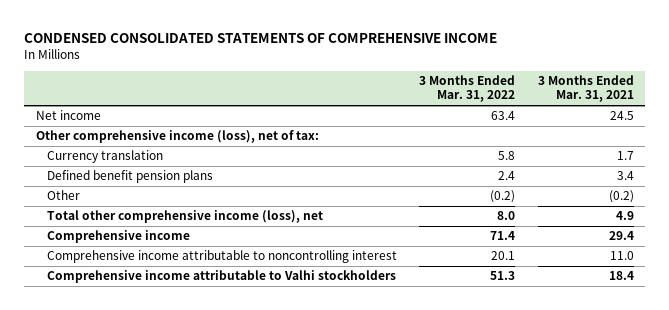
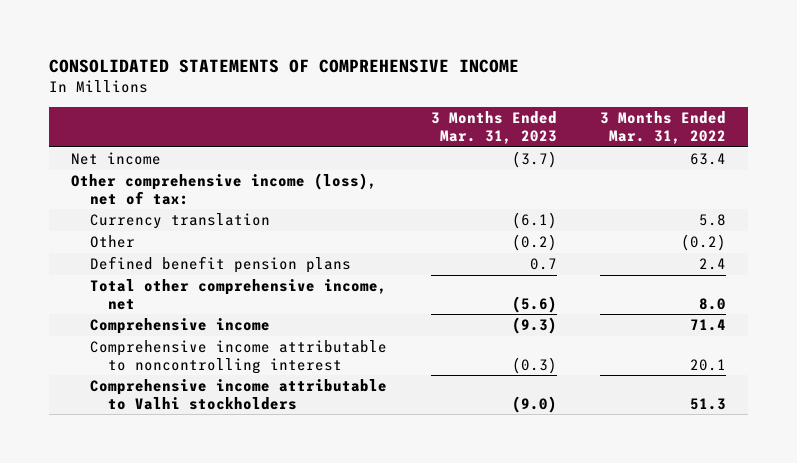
- CONDENSED CONSOLIDATED STATEMENTS OF COMPREHENSIVE INCOME
+ CONSOLIDATED STATEMENTS OF COMPREHENSIVE INCOME
- | 3 Months Ended Mar. 31, 2022 | 3 Months Ended Mar. 31, 2021
+ | 3 Months Ended Mar. 31, 2023 | 3 Months Ended Mar. 31, 2022
- Total other comprehensive income (loss), net | 8.0 | 4.9
moved down: Defined benefit pension plans | 0.7 | 2.4
+ Total other comprehensive income, net | (5.6) | 8.0

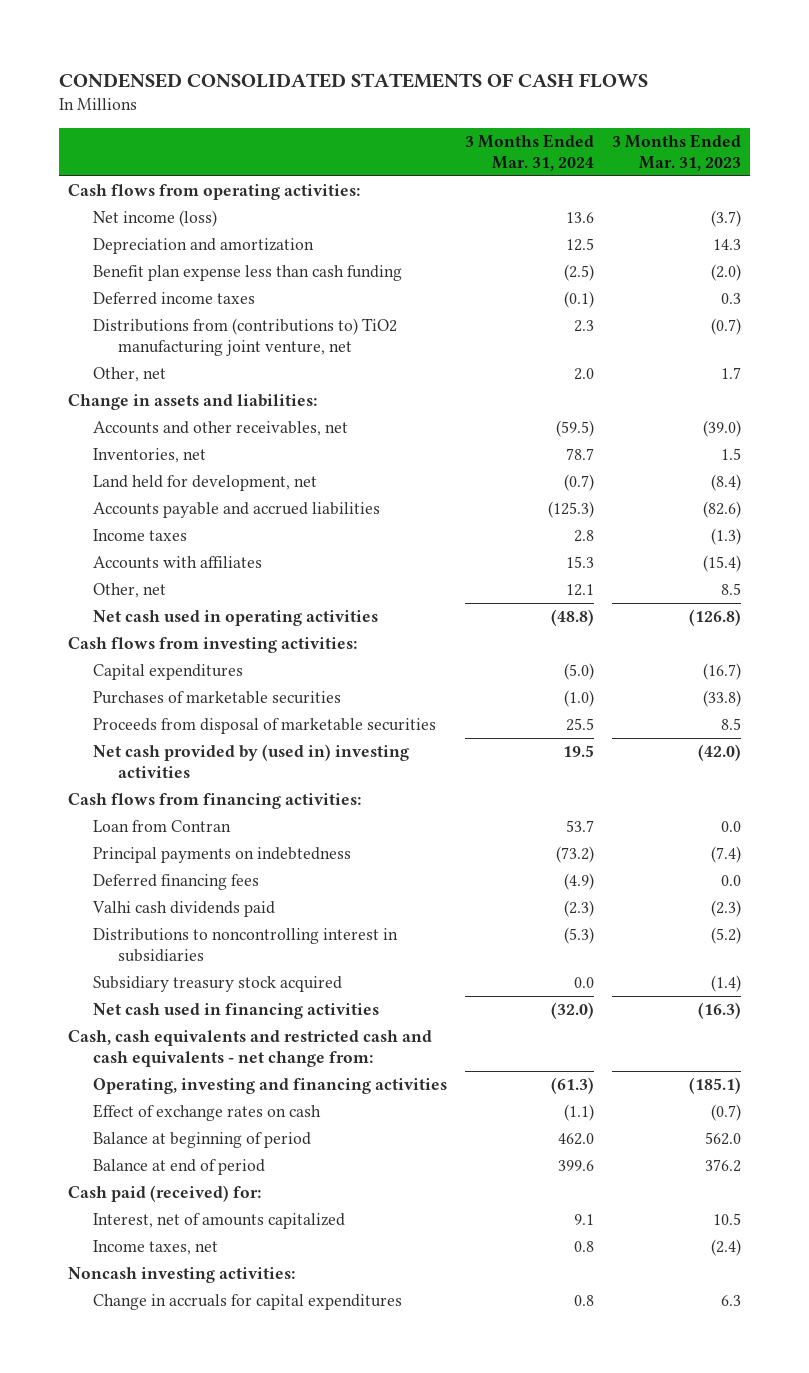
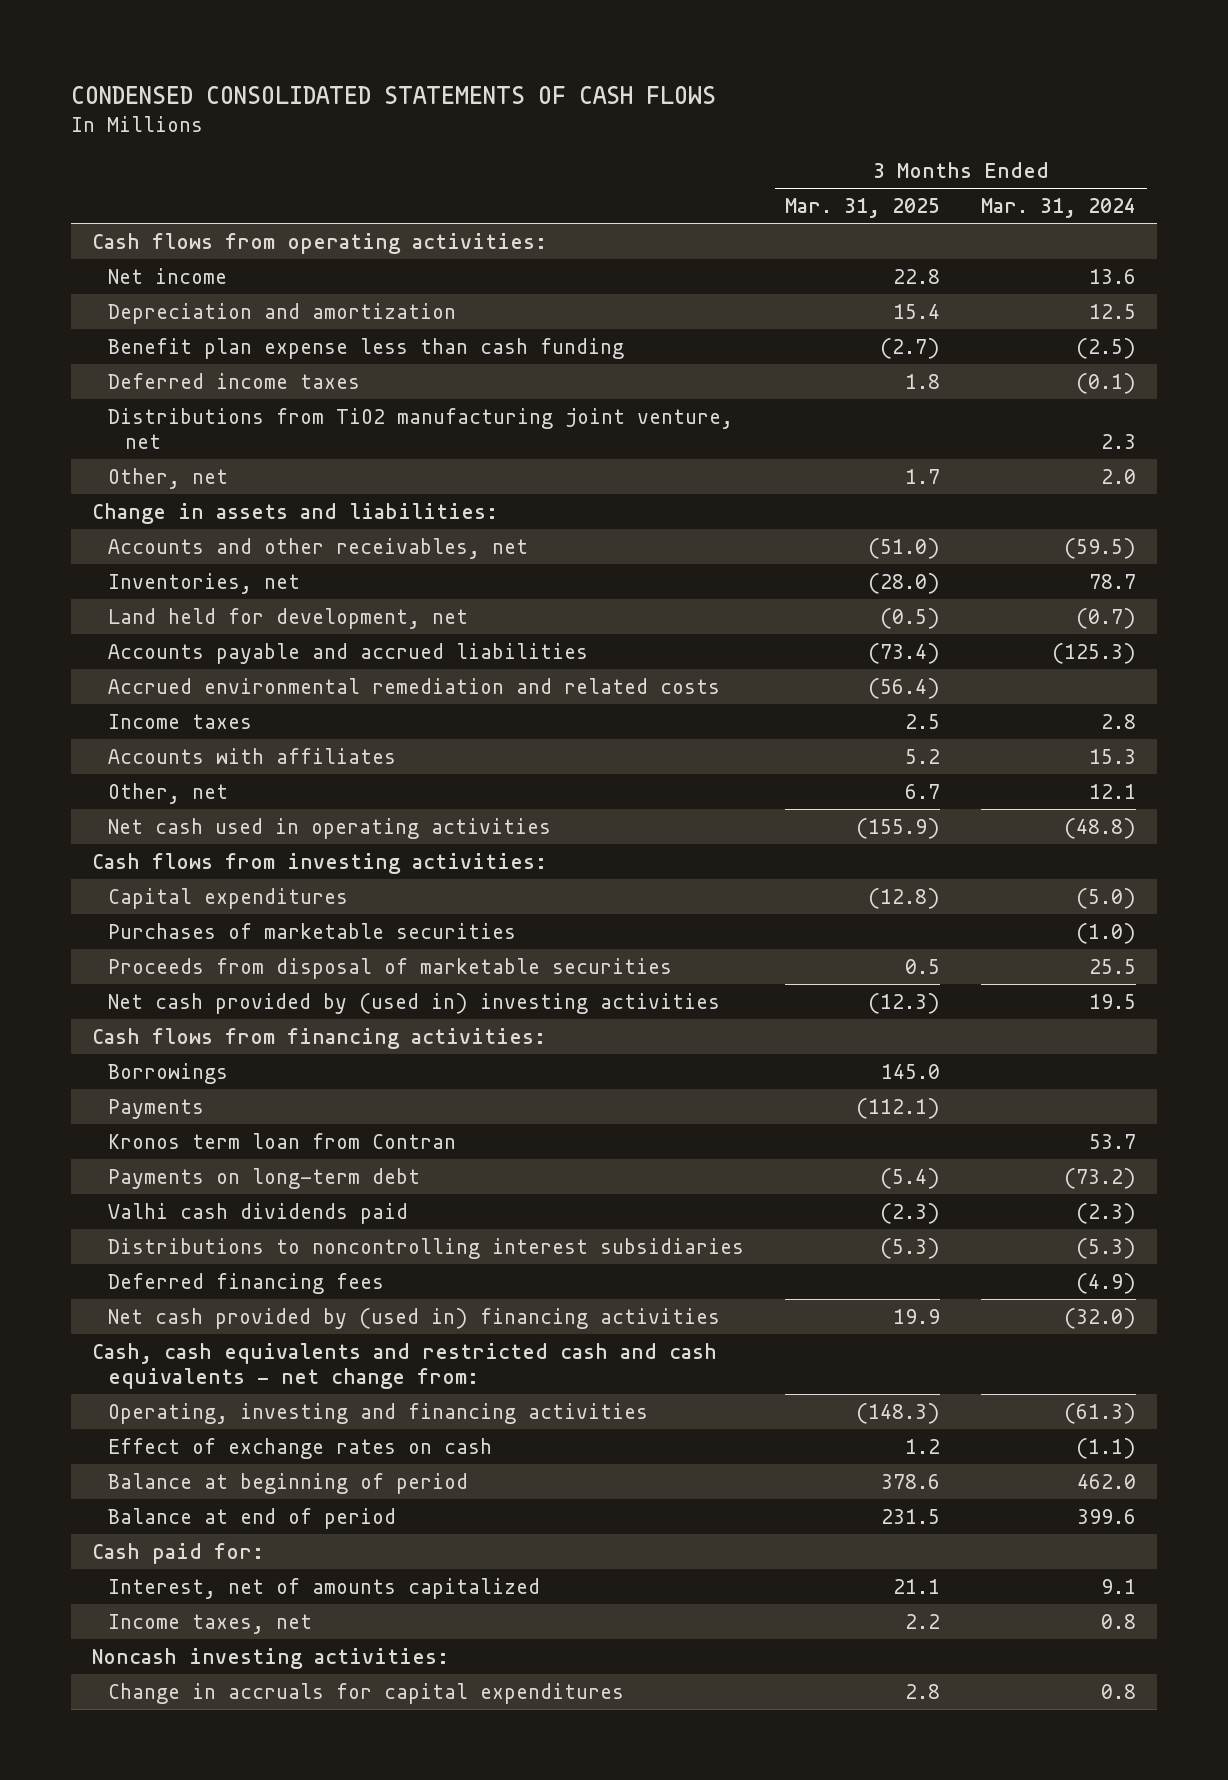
- | 3 Months Ended Mar. 31, 2024 | 3 Months Ended Mar. 31, 2023
+ | 3 Months Ended Mar. 31, 2025 | 3 Months Ended Mar. 31, 2024
- Net income (loss) | 13.6 | (3.7)
+ Net income | 22.8 | 13.6
- Distributions from (contributions to) TiO2 manufacturing joint venture, net | 2.3 | (0.7)
+ Distributions from TiO2 manufacturing joint venture, net | | 2.3
+ Accrued environmental remediation and related costs | (56.4) |
- Loan from Contran | 53.7 | 0.0
- Principal payments on indebtedness | (73.2) | (7.4)
+ Borrowings | 145.0 |
+ Payments | (112.1) |
+ Kronos term loan from Contran | | 53.7
+ Payments on long-term debt | (5.4) | (73.2)
- Distributions to noncontrolling interest in subsidiaries | (5.3) | (5.2)
- Subsidiary treasury stock acquired | 0.0 | (1.4)
- Net cash used in financing activities | (32.0) | (16.3)
+ Distributions to noncontrolling interest subsidiaries | (5.3) | (5.3)
moved down: Deferred financing fees | | (4.9)
+ Net cash provided by (used in) financing activities | 19.9 | (32.0)
- Cash paid (received) for:
+ Cash paid for:

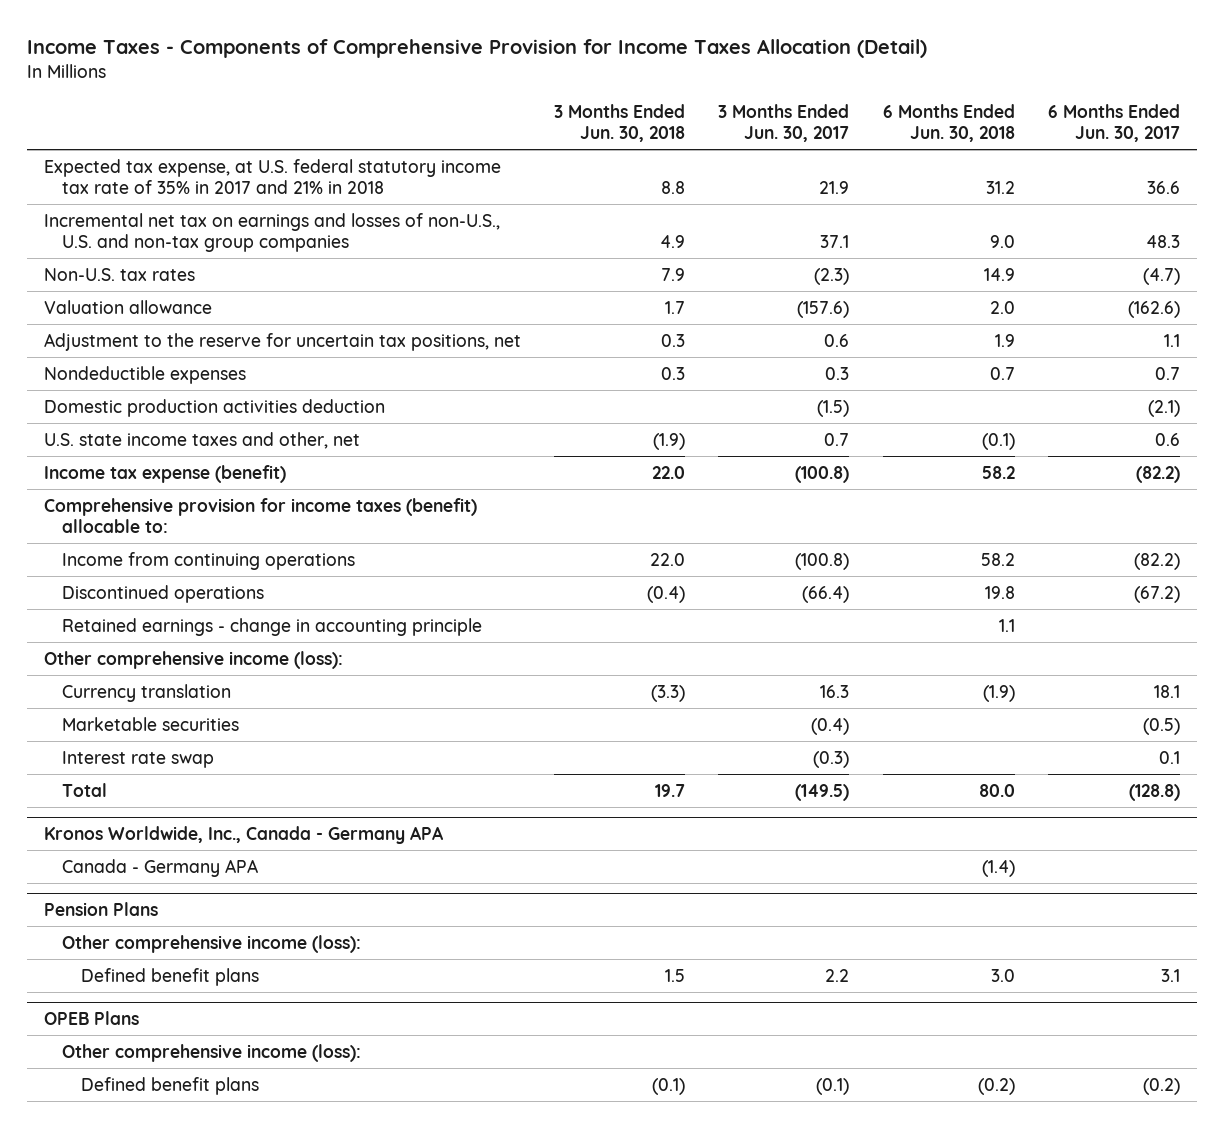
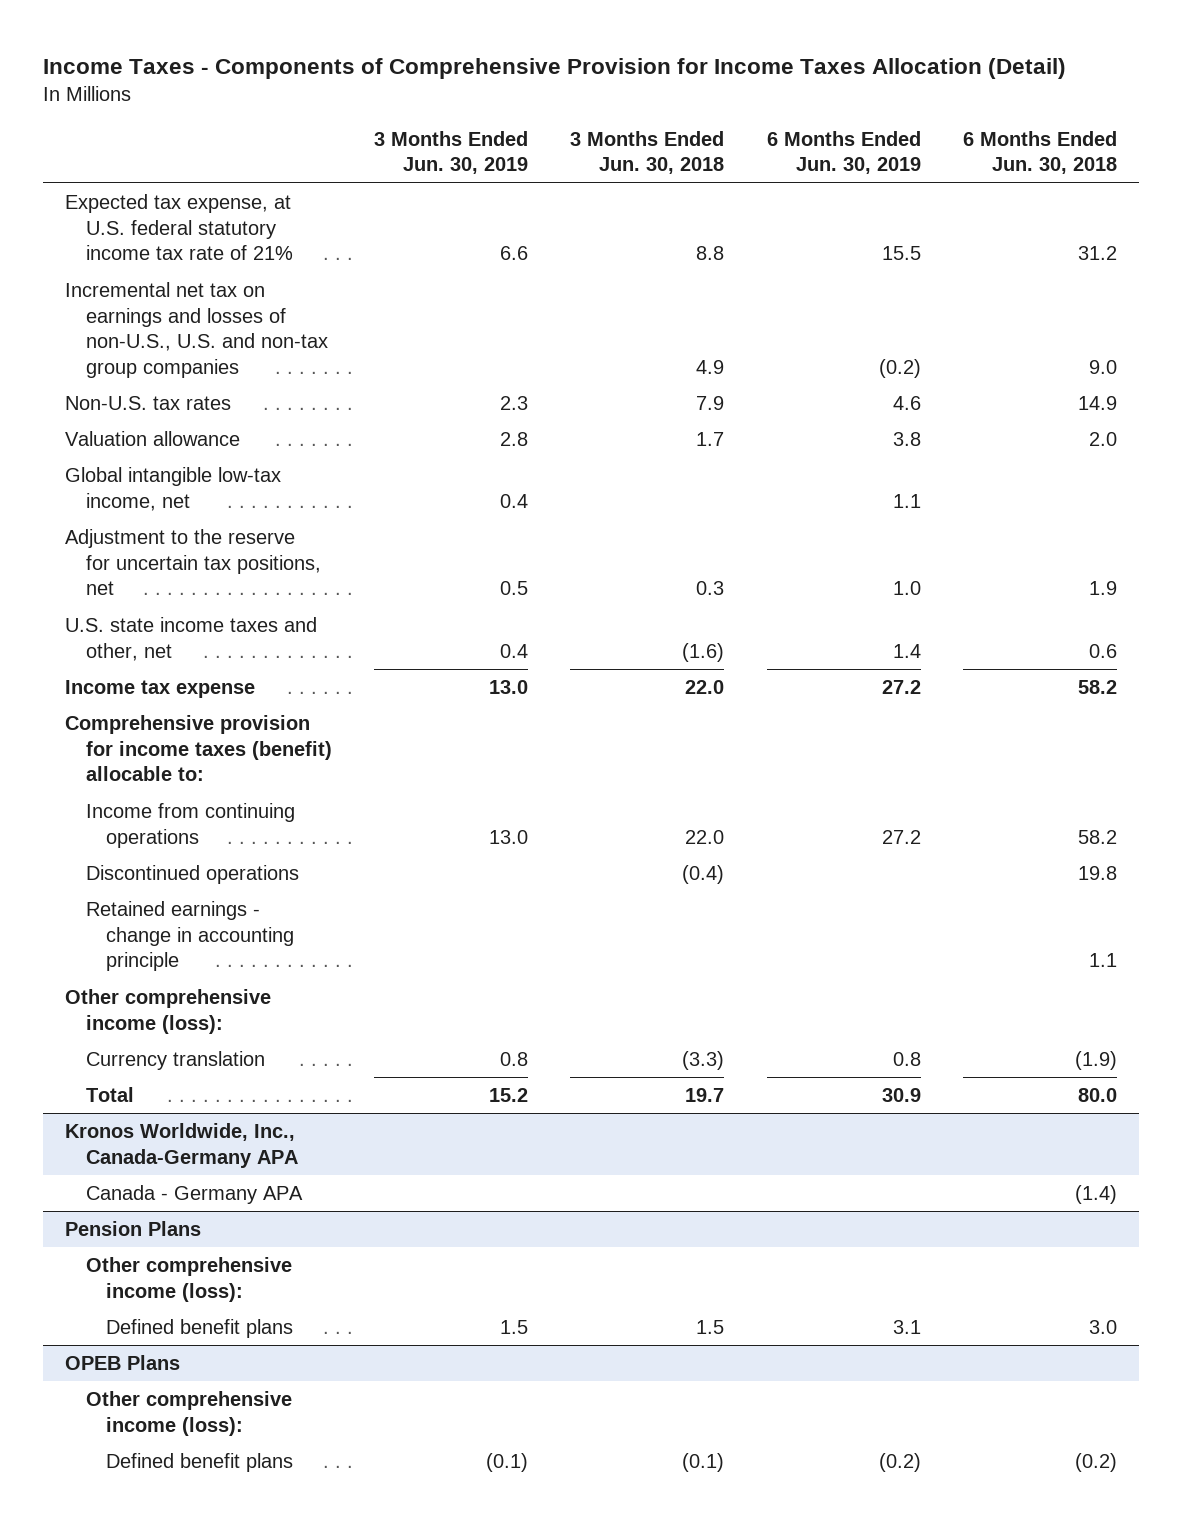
- | 3 Months Ended Jun. 30, 2018 | 3 Months Ended Jun. 30, 2017 | 6 Months Ended Jun. 30, 2018 | 6 Months Ended Jun. 30, 2017
+ | 3 Months Ended Jun. 30, 2019 | 3 Months Ended Jun. 30, 2018 | 6 Months Ended Jun. 30, 2019 | 6 Months Ended Jun. 30, 2018
- Expected tax expense, at U.S. federal statutory income tax rate of 35% in 2017 and 21% in 2018 | 8.8 | 21.9 | 31.2 | 36.6
+ Expected tax expense, at U.S. federal statutory income tax rate of 21% | 6.6 | 8.8 | 15.5 | 31.2
+ Global intangible low-tax income, net | 0.4 | | 1.1 |
- Nondeductible expenses | 0.3 | 0.3 | 0.7 | 0.7
- Domestic production activities deduction | | (1.5) | | (2.1)
- U.S. state income taxes and other, net | (1.9) | 0.7 | (0.1) | 0.6
- Income tax expense (benefit) | 22.0 | (100.8) | 58.2 | (82.2)
+ U.S. state income taxes and other, net | 0.4 | (1.6) | 1.4 | 0.6
+ Income tax expense | 13.0 | 22.0 | 27.2 | 58.2
- Marketable securities | | (0.4) | | (0.5)
- Interest rate swap | | (0.3) | | 0.1
- Kronos Worldwide, Inc., Canada - Germany APA
+ Kronos Worldwide, Inc., Canada-Germany APA

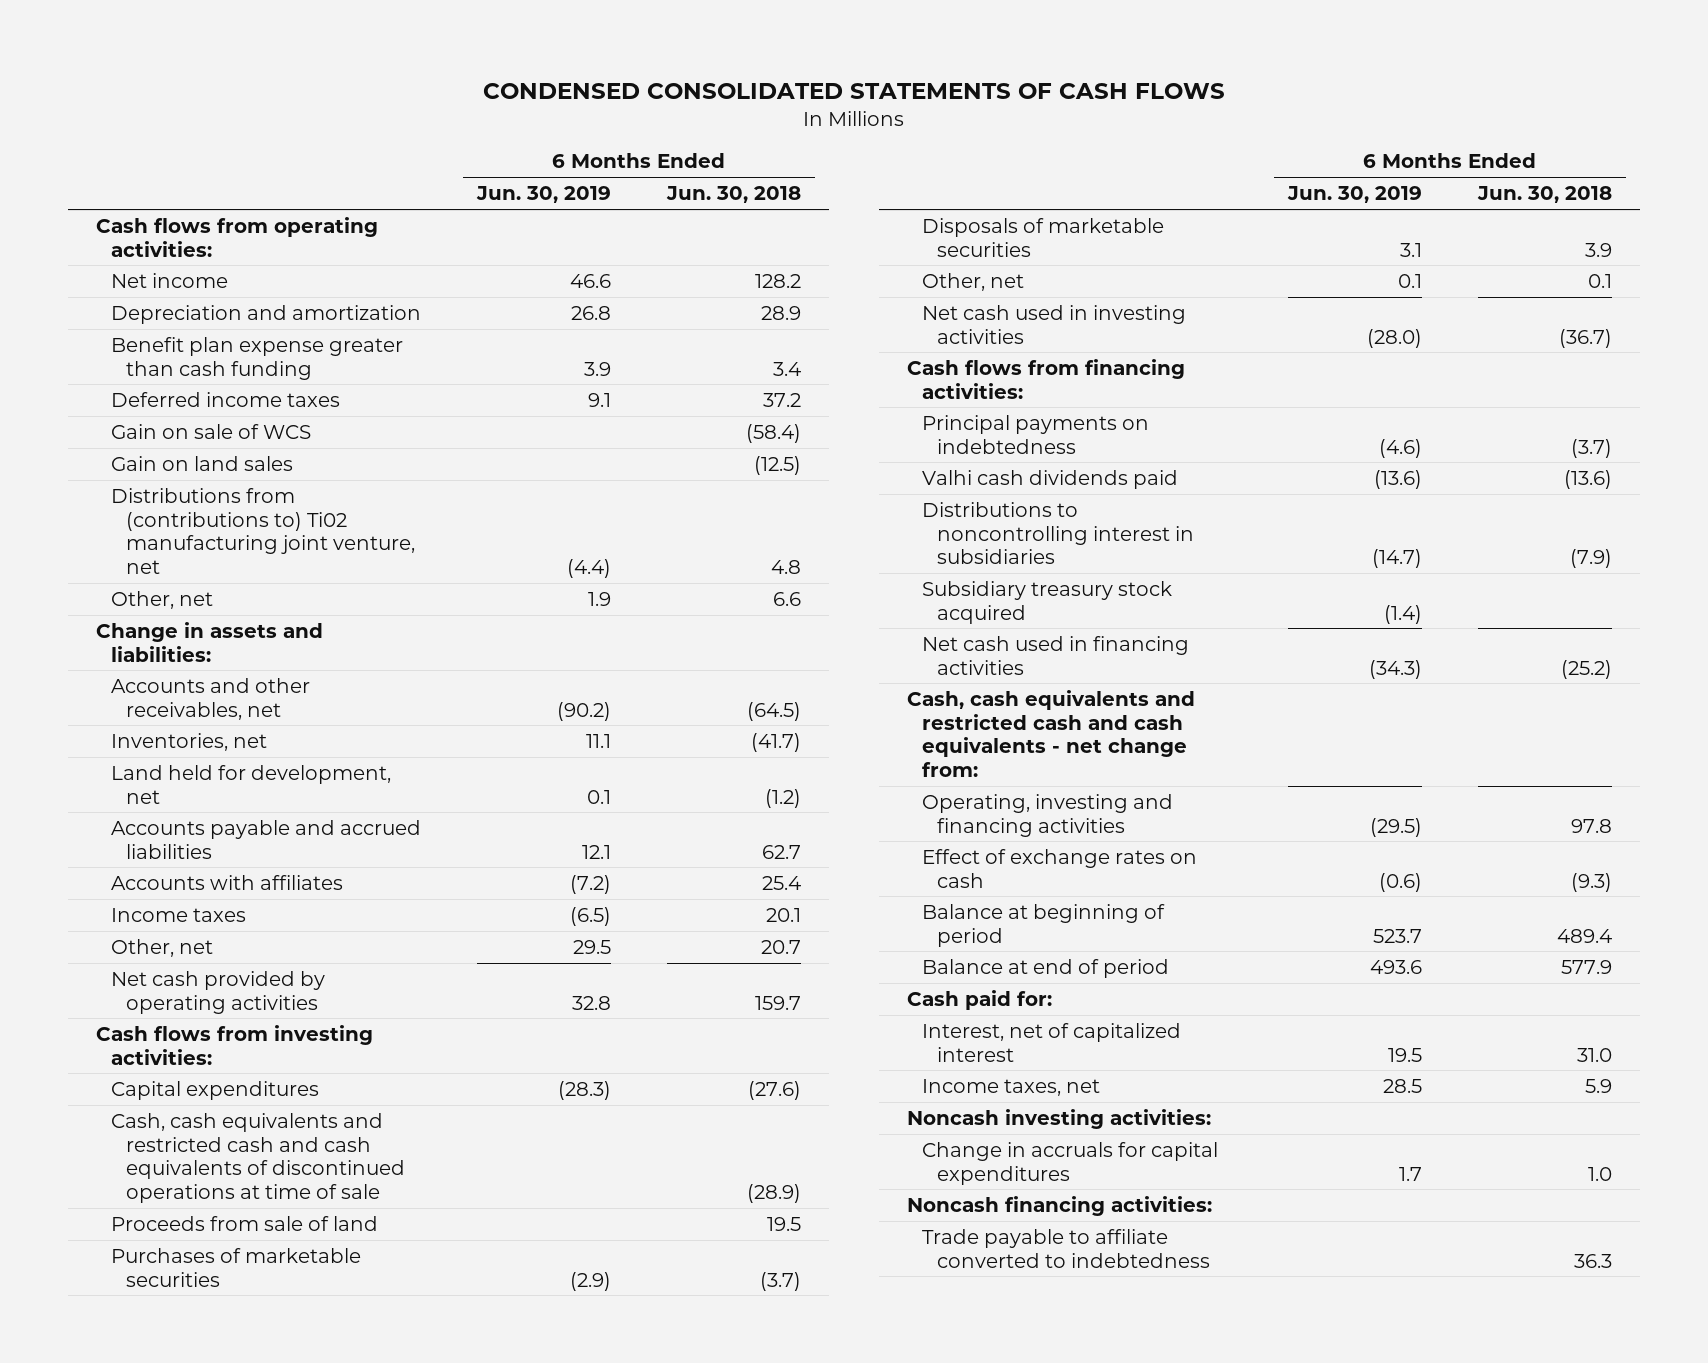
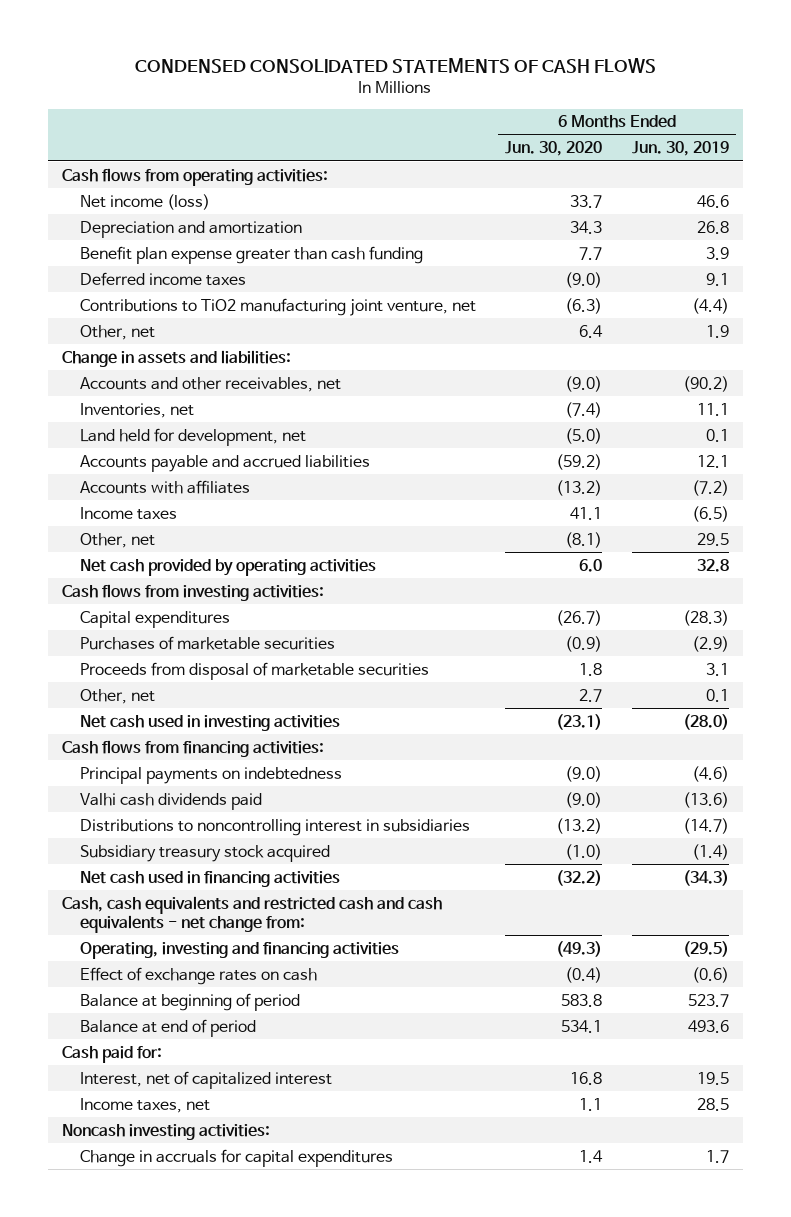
- | 6 Months Ended Jun. 30, 2019 | 6 Months Ended Jun. 30, 2018
+ | 6 Months Ended Jun. 30, 2020 | 6 Months Ended Jun. 30, 2019
- Net income | 46.6 | 128.2
+ Net income (loss) | 33.7 | 46.6
- Gain on sale of WCS | | (58.4)
- Gain on land sales | | (12.5)
- Distributions from (contributions to) Ti02 manufacturing joint venture, net | (4.4) | 4.8
+ Contributions to TiO2 manufacturing joint venture, net | (6.3) | (4.4)
- Cash, cash equivalents and restricted cash and cash equivalents of discontinued operations at time of sale | | (28.9)
- Proceeds from sale of land | | 19.5
- Disposals of marketable securities | 3.1 | 3.9
+ Proceeds from disposal of marketable securities | 1.8 | 3.1
- Noncash financing activities:
- Trade payable to affiliate converted to indebtedness | | 36.3

